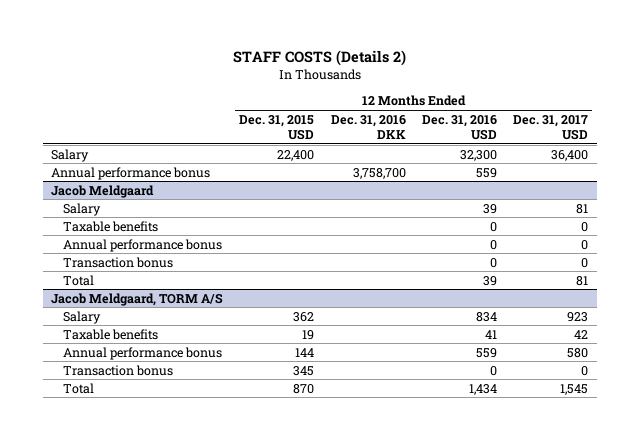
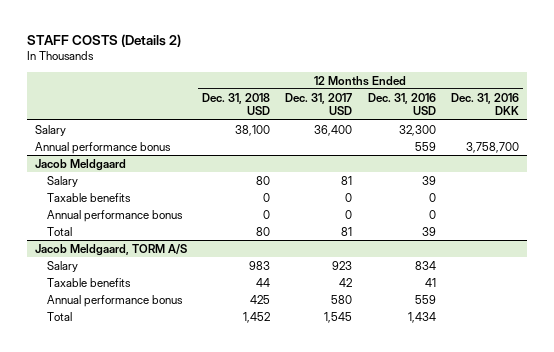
- | 12 Months Ended Dec. 31, 2015 USD | 12 Months Ended Dec. 31, 2016 DKK | 12 Months Ended Dec. 31, 2016 USD | 12 Months Ended Dec. 31, 2017 USD
+ | 12 Months Ended Dec. 31, 2018 USD | 12 Months Ended Dec. 31, 2017 USD | 12 Months Ended Dec. 31, 2016 USD | 12 Months Ended Dec. 31, 2016 DKK
@ Jacob Meldgaard
- Transaction bonus | | | 0 | 0
@ Jacob Meldgaard, TORM A/S
- Transaction bonus | 345 | | 0 | 0

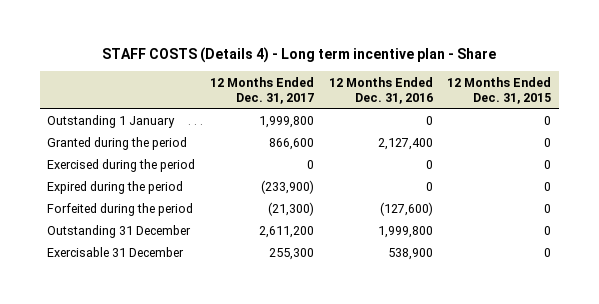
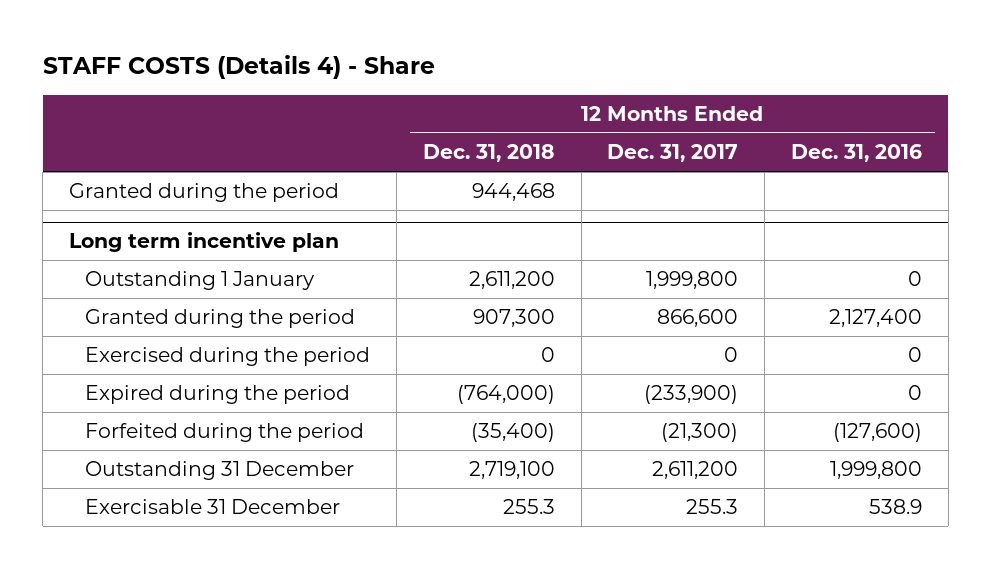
- STAFF COSTS (Details 4) - Long term incentive plan - Share
+ STAFF COSTS (Details 4) - Share
- | 12 Months Ended Dec. 31, 2017 | 12 Months Ended Dec. 31, 2016 | 12 Months Ended Dec. 31, 2015
+ | 12 Months Ended Dec. 31, 2018 | 12 Months Ended Dec. 31, 2017 | 12 Months Ended Dec. 31, 2016
+ Granted during the period | 944,468 | |
+ Long term incentive plan
- Exercisable 31 December | 255,300 | 538,900 | 0
+ Exercisable 31 December | 255.3 | 255.3 | 538.9

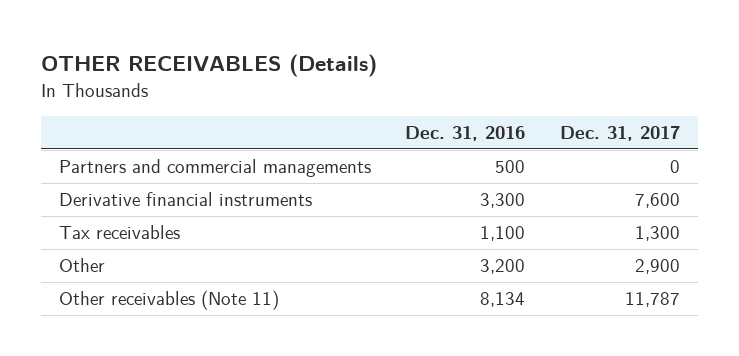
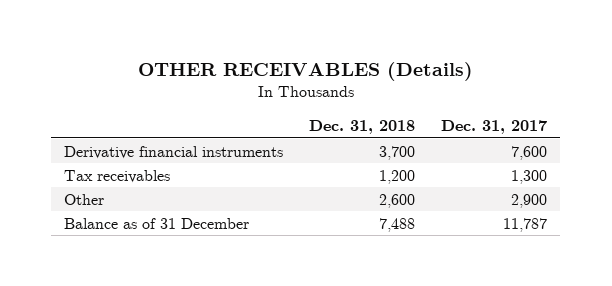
- | Dec. 31, 2016 | Dec. 31, 2017
+ | Dec. 31, 2018 | Dec. 31, 2017
- Partners and commercial managements | 500 | 0
- Other receivables (Note 11) | 8,134 | 11,787
+ Balance as of 31 December | 7,488 | 11,787

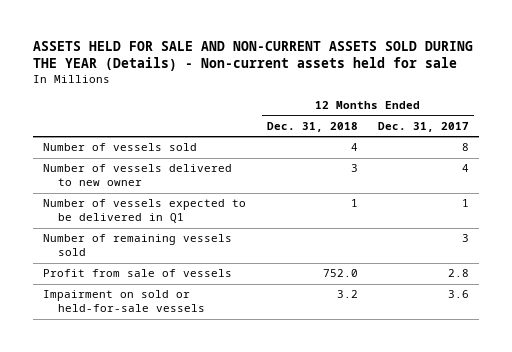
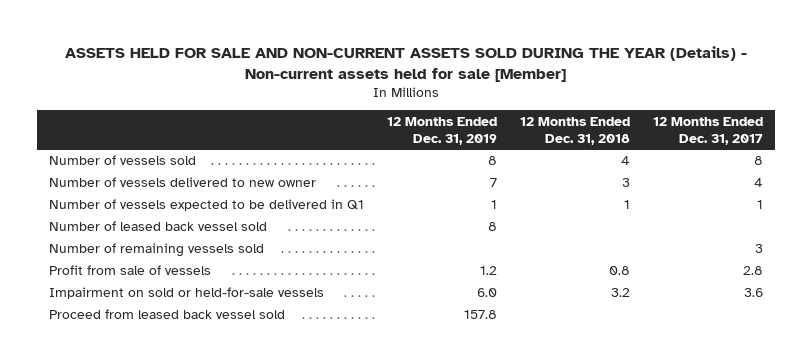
- ASSETS HELD FOR SALE AND NON-CURRENT ASSETS SOLD DURING THE YEAR (Details) - Non-current assets held for sale
+ ASSETS HELD FOR SALE AND NON-CURRENT ASSETS SOLD DURING THE YEAR (Details) - Non-current assets held for sale [Member]
- | 12 Months Ended Dec. 31, 2018 | 12 Months Ended Dec. 31, 2017
+ | 12 Months Ended Dec. 31, 2019 | 12 Months Ended Dec. 31, 2018 | 12 Months Ended Dec. 31, 2017
+ Number of leased back vessel sold | 8 | |
- Profit from sale of vessels | 752.0 | 2.8
+ Profit from sale of vessels | 1.2 | 0.8 | 2.8
+ Proceed from leased back vessel sold | 157.8 | |

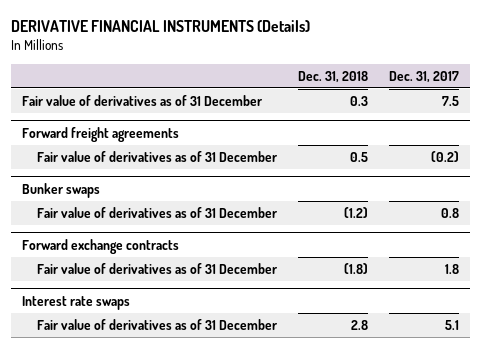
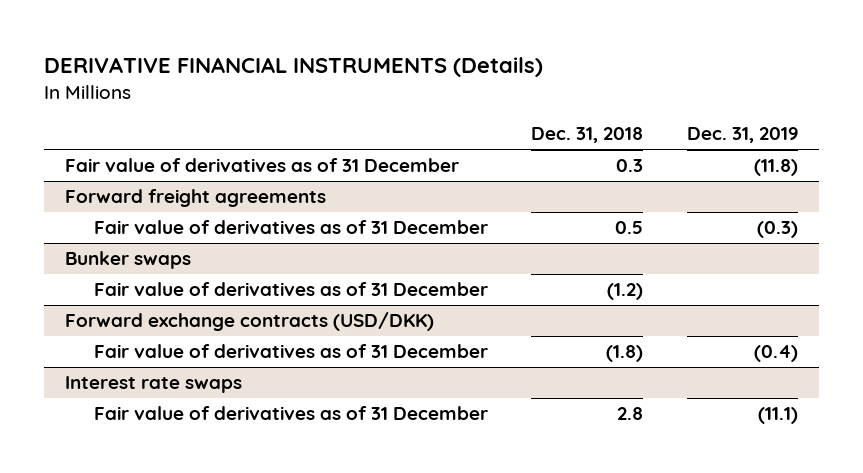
- | Dec. 31, 2018 | Dec. 31, 2017
+ | Dec. 31, 2018 | Dec. 31, 2019
- Forward exchange contracts
+ Forward exchange contracts (USD/DKK)

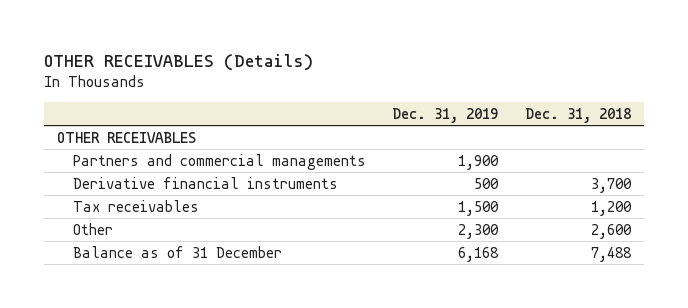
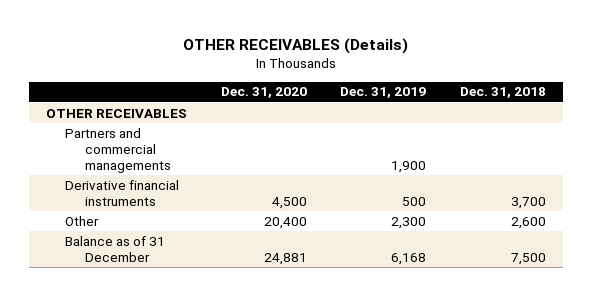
- | Dec. 31, 2019 | Dec. 31, 2018
+ | Dec. 31, 2020 | Dec. 31, 2019 | Dec. 31, 2018
- Tax receivables | 1,500 | 1,200
- Balance as of 31 December | 6,168 | 7,488
+ Balance as of 31 December | 24,881 | 6,168 | 7,500

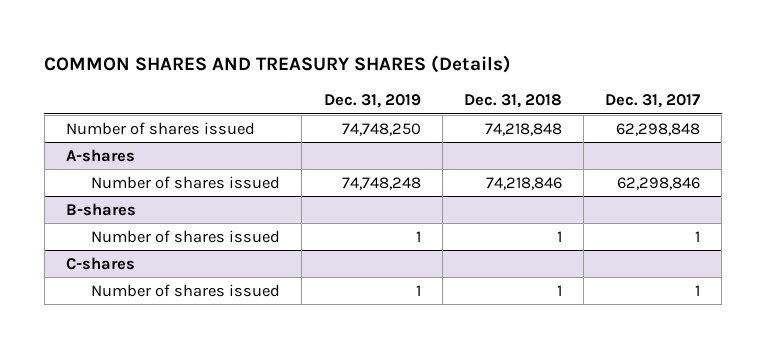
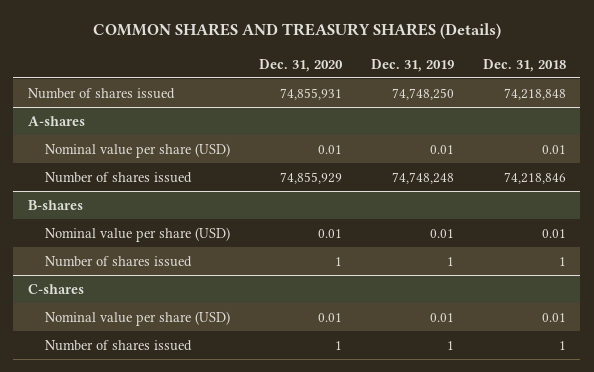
- | Dec. 31, 2019 | Dec. 31, 2018 | Dec. 31, 2017
+ | Dec. 31, 2020 | Dec. 31, 2019 | Dec. 31, 2018
@ A-shares
+ Nominal value per share (USD) | 0.01 | 0.01 | 0.01
@ B-shares
+ Nominal value per share (USD) | 0.01 | 0.01 | 0.01
@ C-shares
+ Nominal value per share (USD) | 0.01 | 0.01 | 0.01

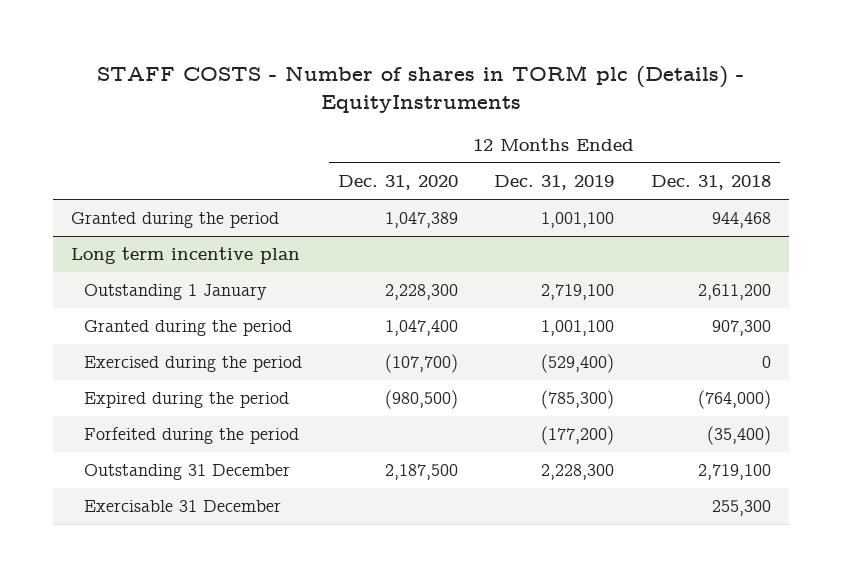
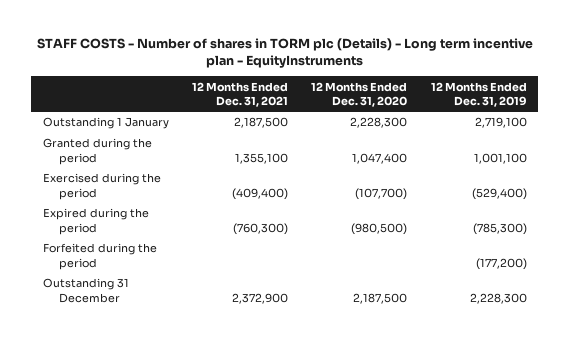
- STAFF COSTS - Number of shares in TORM plc (Details) - EquityInstruments
+ STAFF COSTS - Number of shares in TORM plc (Details) - Long term incentive plan - EquityInstruments
- | 12 Months Ended Dec. 31, 2020 | 12 Months Ended Dec. 31, 2019 | 12 Months Ended Dec. 31, 2018
+ | 12 Months Ended Dec. 31, 2021 | 12 Months Ended Dec. 31, 2020 | 12 Months Ended Dec. 31, 2019
- Granted during the period | 1,047,389 | 1,001,100 | 944,468
- Long term incentive plan
- Exercisable 31 December | | | 255,300

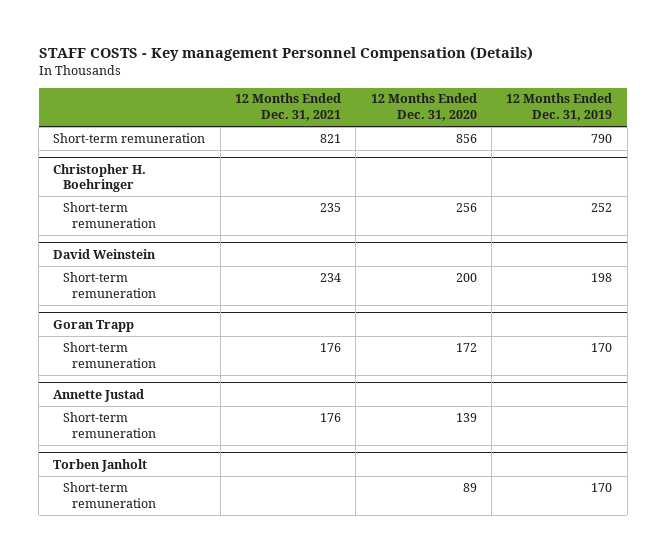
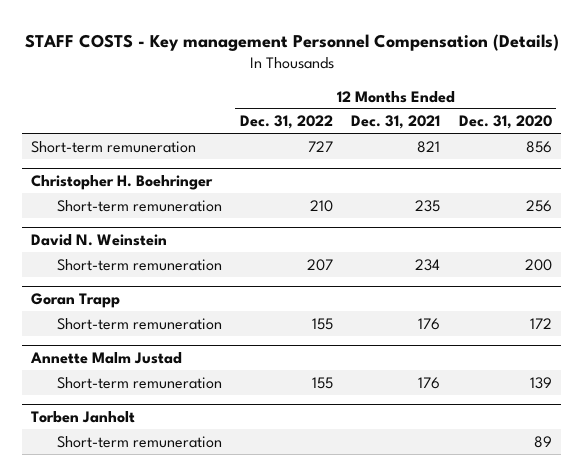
- | 12 Months Ended Dec. 31, 2021 | 12 Months Ended Dec. 31, 2020 | 12 Months Ended Dec. 31, 2019
+ | 12 Months Ended Dec. 31, 2022 | 12 Months Ended Dec. 31, 2021 | 12 Months Ended Dec. 31, 2020
- David Weinstein
+ David N. Weinstein
- Annette Justad
+ Annette Malm Justad

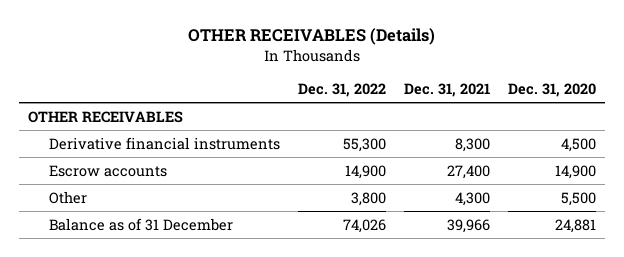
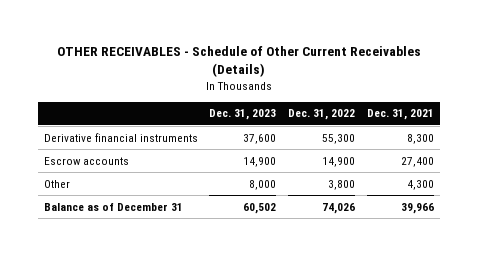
- OTHER RECEIVABLES (Details)
+ OTHER RECEIVABLES - Schedule of Other Current Receivables (Details)
- | Dec. 31, 2022 | Dec. 31, 2021 | Dec. 31, 2020
+ | Dec. 31, 2023 | Dec. 31, 2022 | Dec. 31, 2021
- OTHER RECEIVABLES
- Balance as of 31 December | 74,026 | 39,966 | 24,881
+ Balance as of December 31 | 60,502 | 74,026 | 39,966

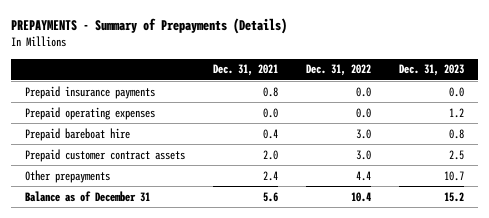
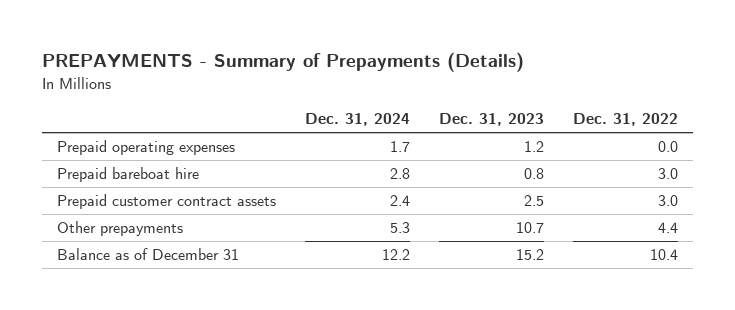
- | Dec. 31, 2021 | Dec. 31, 2022 | Dec. 31, 2023
+ | Dec. 31, 2024 | Dec. 31, 2023 | Dec. 31, 2022
- Prepaid insurance payments | 0.8 | 0.0 | 0.0

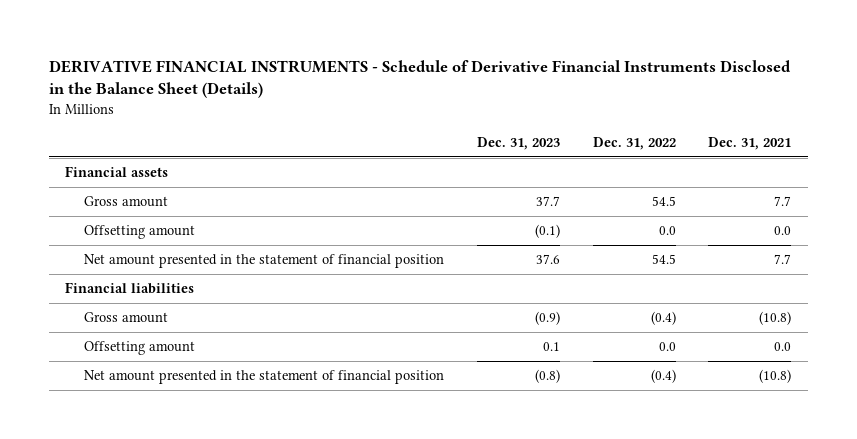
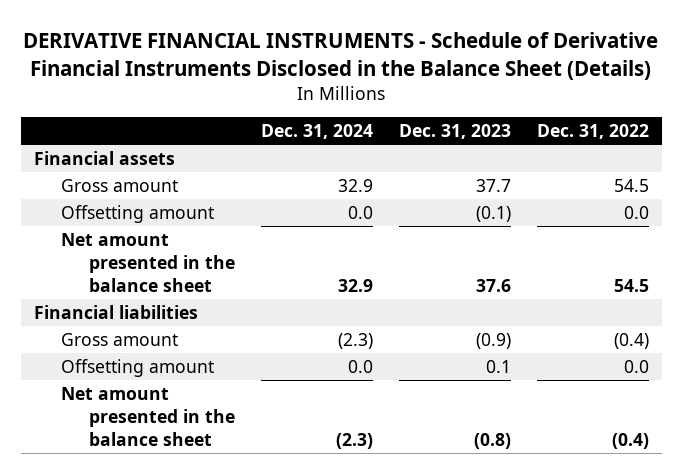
- | Dec. 31, 2023 | Dec. 31, 2022 | Dec. 31, 2021
+ | Dec. 31, 2024 | Dec. 31, 2023 | Dec. 31, 2022
- Net amount presented in the statement of financial position | 37.6 | 54.5 | 7.7
+ Net amount presented in the balance sheet | 32.9 | 37.6 | 54.5
- Net amount presented in the statement of financial position | (0.8) | (0.4) | (10.8)
+ Net amount presented in the balance sheet | (2.3) | (0.8) | (0.4)

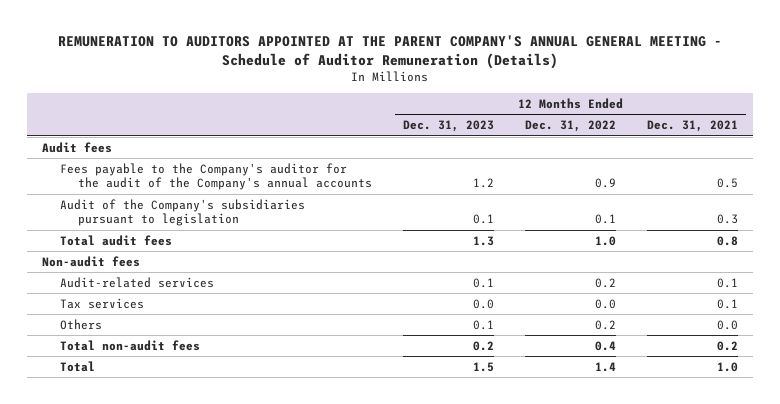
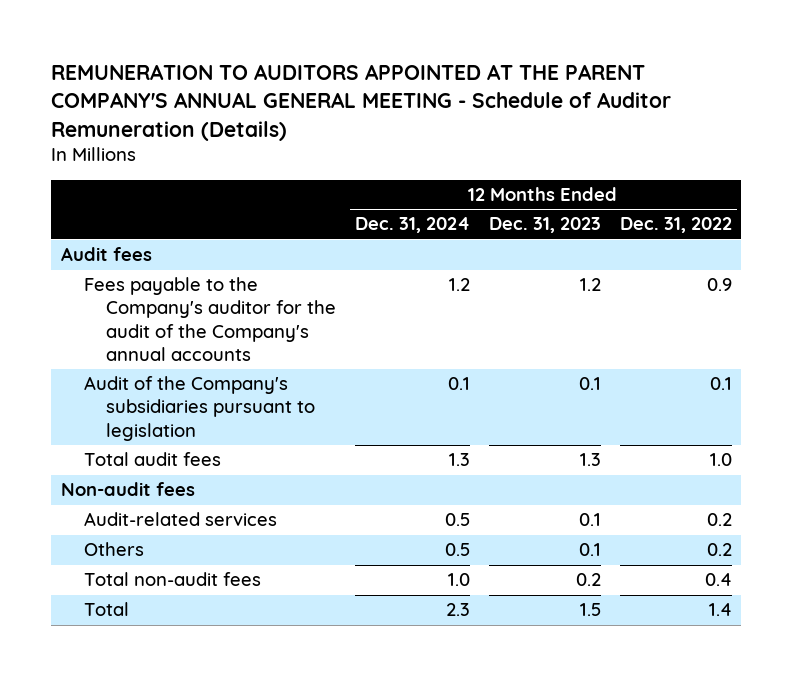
- | 12 Months Ended Dec. 31, 2023 | 12 Months Ended Dec. 31, 2022 | 12 Months Ended Dec. 31, 2021
+ | 12 Months Ended Dec. 31, 2024 | 12 Months Ended Dec. 31, 2023 | 12 Months Ended Dec. 31, 2022
- Tax services | 0.0 | 0.0 | 0.1

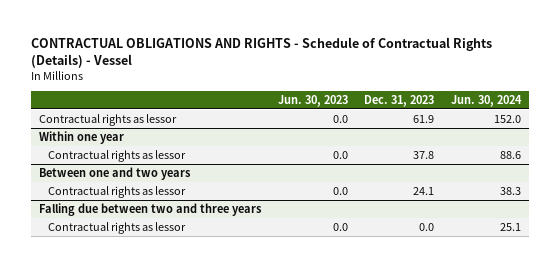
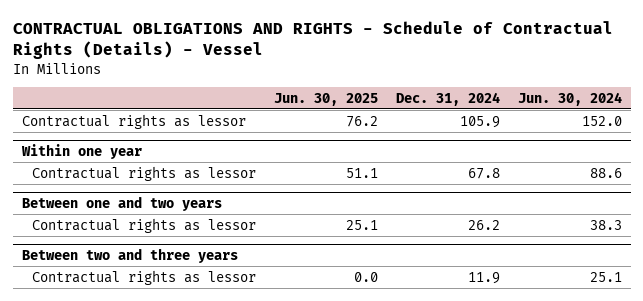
- | Jun. 30, 2023 | Dec. 31, 2023 | Jun. 30, 2024
+ | Jun. 30, 2025 | Dec. 31, 2024 | Jun. 30, 2024
- Falling due between two and three years
+ Between two and three years

